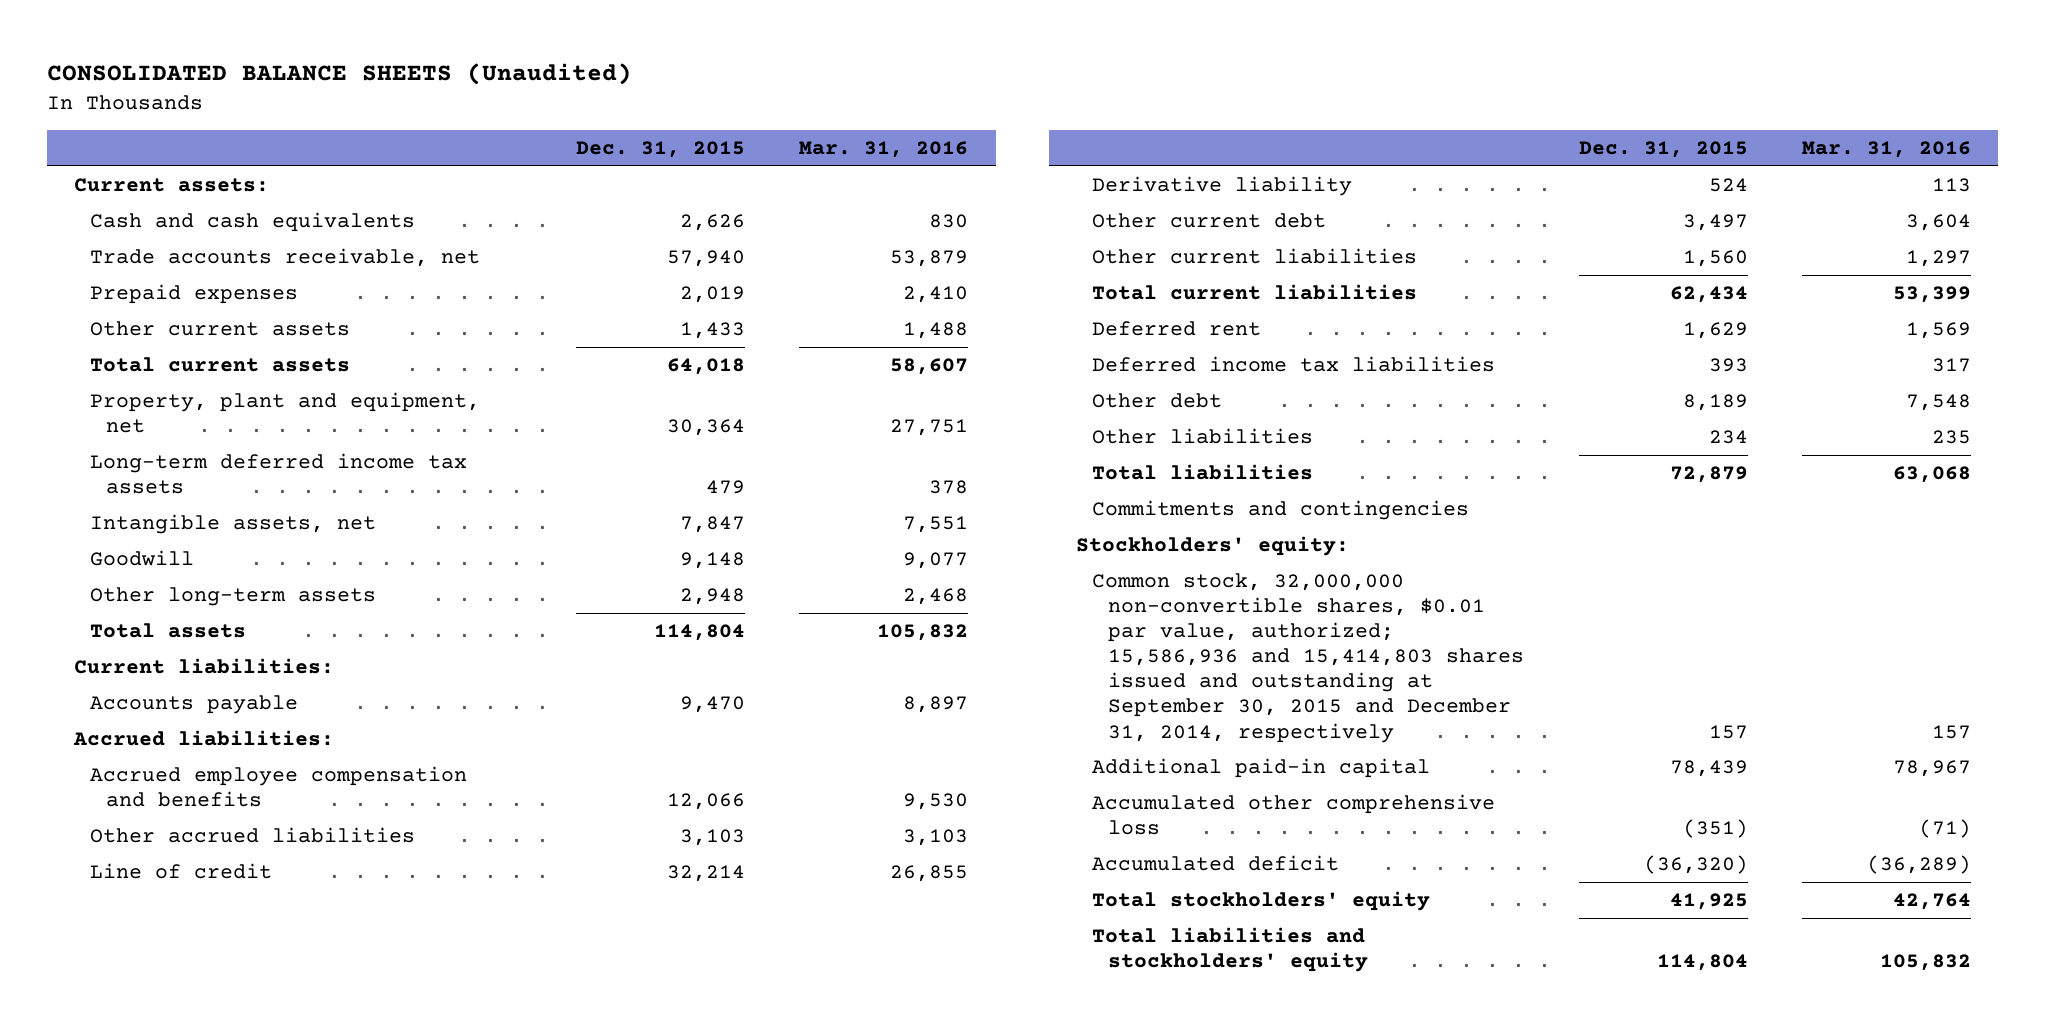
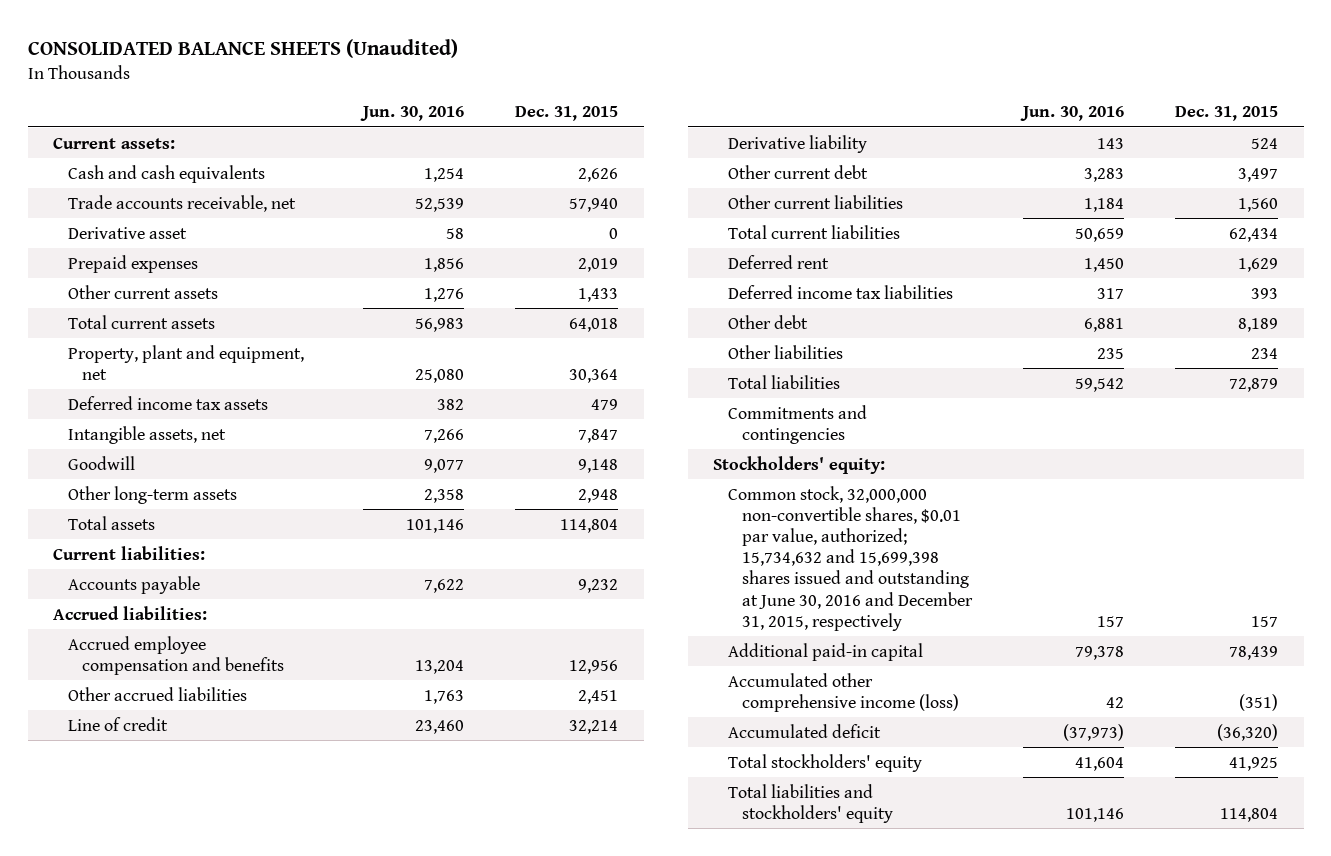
- | Dec. 31, 2015 | Mar. 31, 2016
+ | Jun. 30, 2016 | Dec. 31, 2015
+ Derivative asset | 58 | 0
- Long-term deferred income tax assets | 479 | 378
+ Deferred income tax assets | 382 | 479
- Accounts payable | 9,470 | 8,897
+ Accounts payable | 7,622 | 9,232
- Accrued employee compensation and benefits | 12,066 | 9,530
- Other accrued liabilities | 3,103 | 3,103
+ Accrued employee compensation and benefits | 13,204 | 12,956
+ Other accrued liabilities | 1,763 | 2,451
- Common stock, 32,000,000 non-convertible shares, $0.01 par value, authorized; 15,586,936 and 15,414,803 shares issued and outstanding at September 30, 2015 and December 31, 2014, respectively | 157 | 157
+ Common stock, 32,000,000 non-convertible shares, $0.01 par value, authorized; 15,734,632 and 15,699,398 shares issued and outstanding at June 30, 2016 and December 31, 2015, respectively | 157 | 157
- Accumulated other comprehensive loss | (351) | (71)
+ Accumulated other comprehensive income (loss) | 42 | (351)

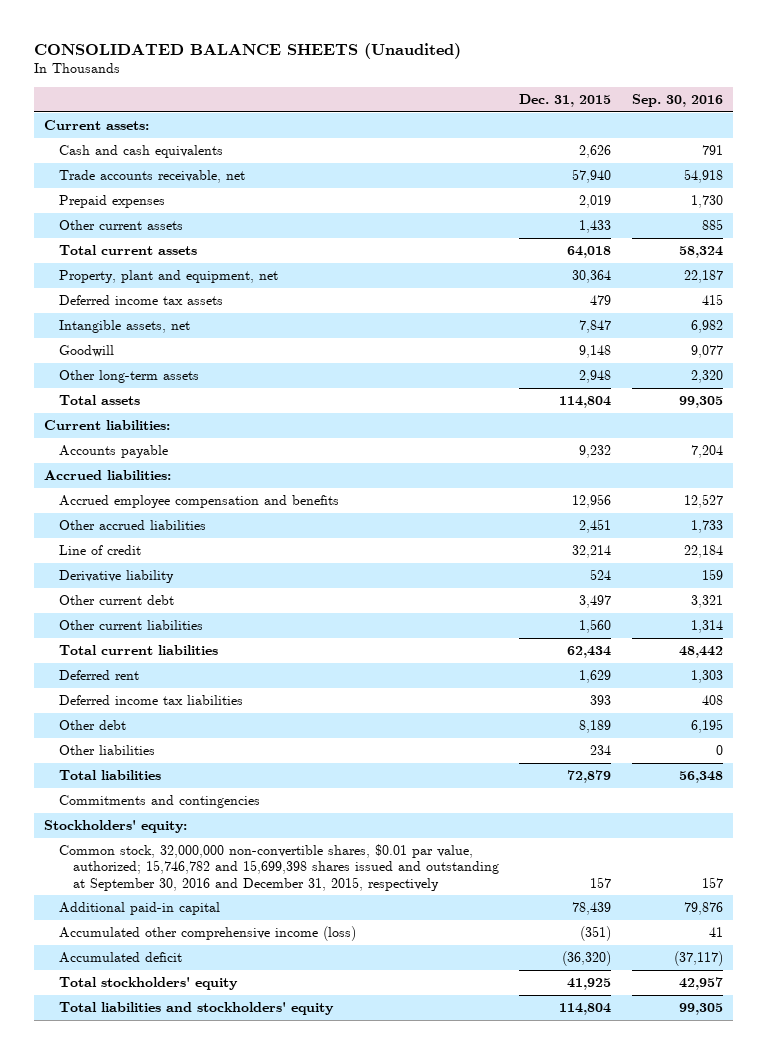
- | Jun. 30, 2016 | Dec. 31, 2015
+ | Dec. 31, 2015 | Sep. 30, 2016
- Derivative asset | 58 | 0
- Common stock, 32,000,000 non-convertible shares, $0.01 par value, authorized; 15,734,632 and 15,699,398 shares issued and outstanding at June 30, 2016 and December 31, 2015, respectively | 157 | 157
+ Common stock, 32,000,000 non-convertible shares, $0.01 par value, authorized; 15,746,782 and 15,699,398 shares issued and outstanding at September 30, 2016 and December 31, 2015, respectively | 157 | 157

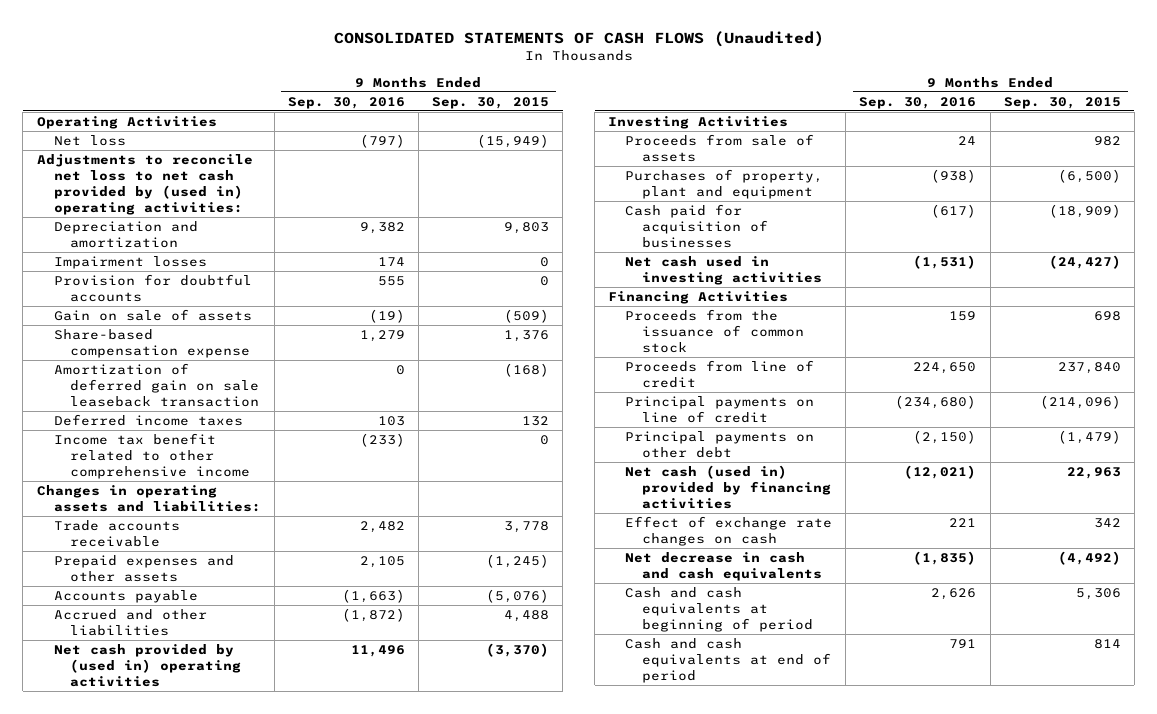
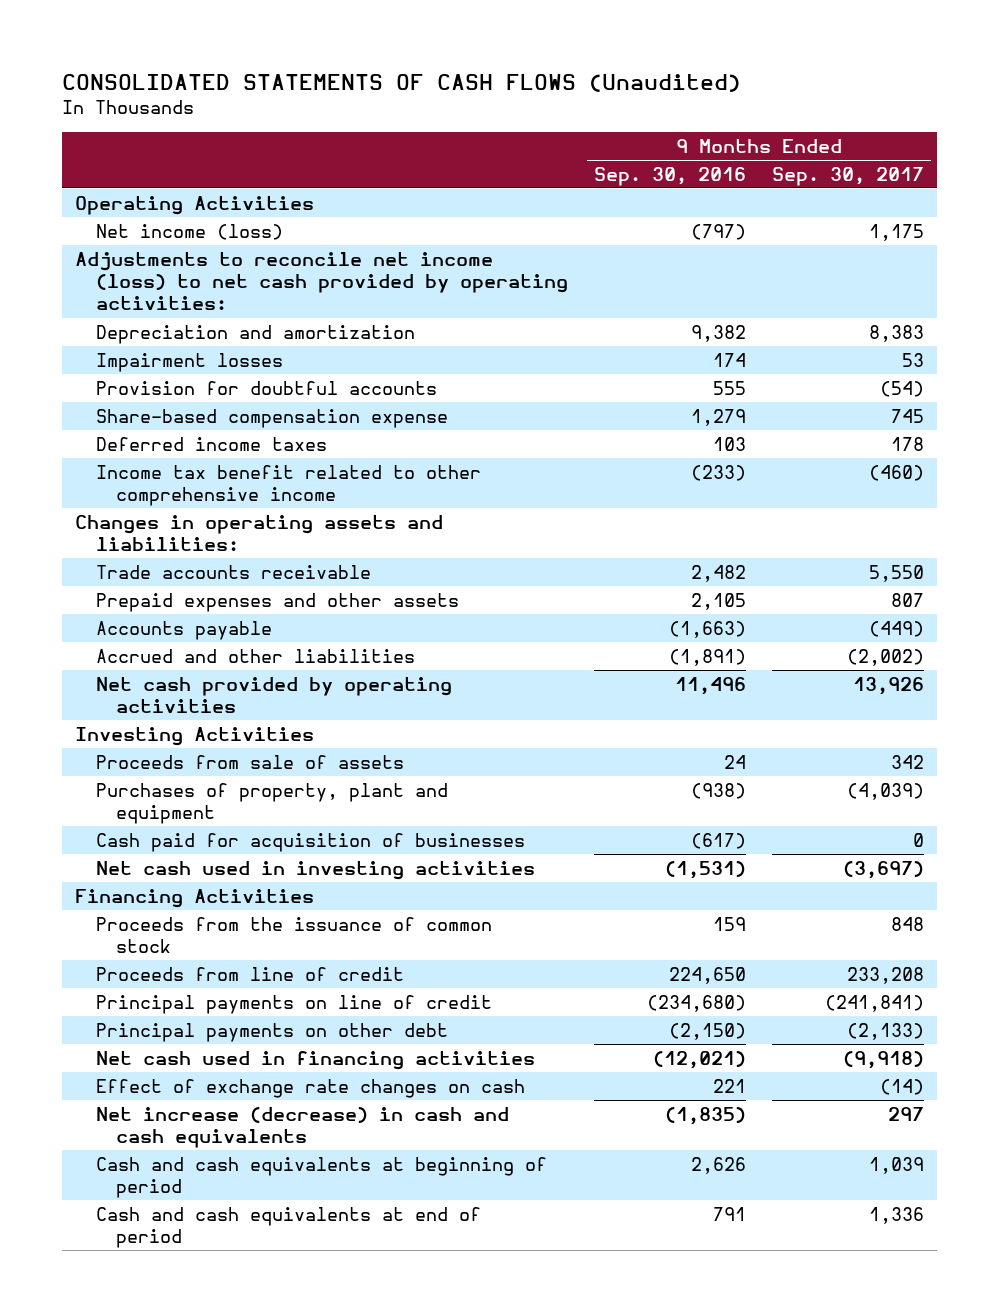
- | 9 Months Ended Sep. 30, 2016 | 9 Months Ended Sep. 30, 2015
+ | 9 Months Ended Sep. 30, 2016 | 9 Months Ended Sep. 30, 2017
- Net loss | (797) | (15,949)
- Adjustments to reconcile net loss to net cash provided by (used in) operating activities:
+ Net income (loss) | (797) | 1,175
+ Adjustments to reconcile net income (loss) to net cash provided by operating activities:
- Gain on sale of assets | (19) | (509)
- Amortization of deferred gain on sale leaseback transaction | 0 | (168)
- Accrued and other liabilities | (1,872) | 4,488
- Net cash provided by (used in) operating activities | 11,496 | (3,370)
+ Accrued and other liabilities | (1,891) | (2,002)
+ Net cash provided by operating activities | 11,496 | 13,926
- Net cash (used in) provided by financing activities | (12,021) | 22,963
+ Net cash used in financing activities | (12,021) | (9,918)
- Net decrease in cash and cash equivalents | (1,835) | (4,492)
+ Net increase (decrease) in cash and cash equivalents | (1,835) | 297

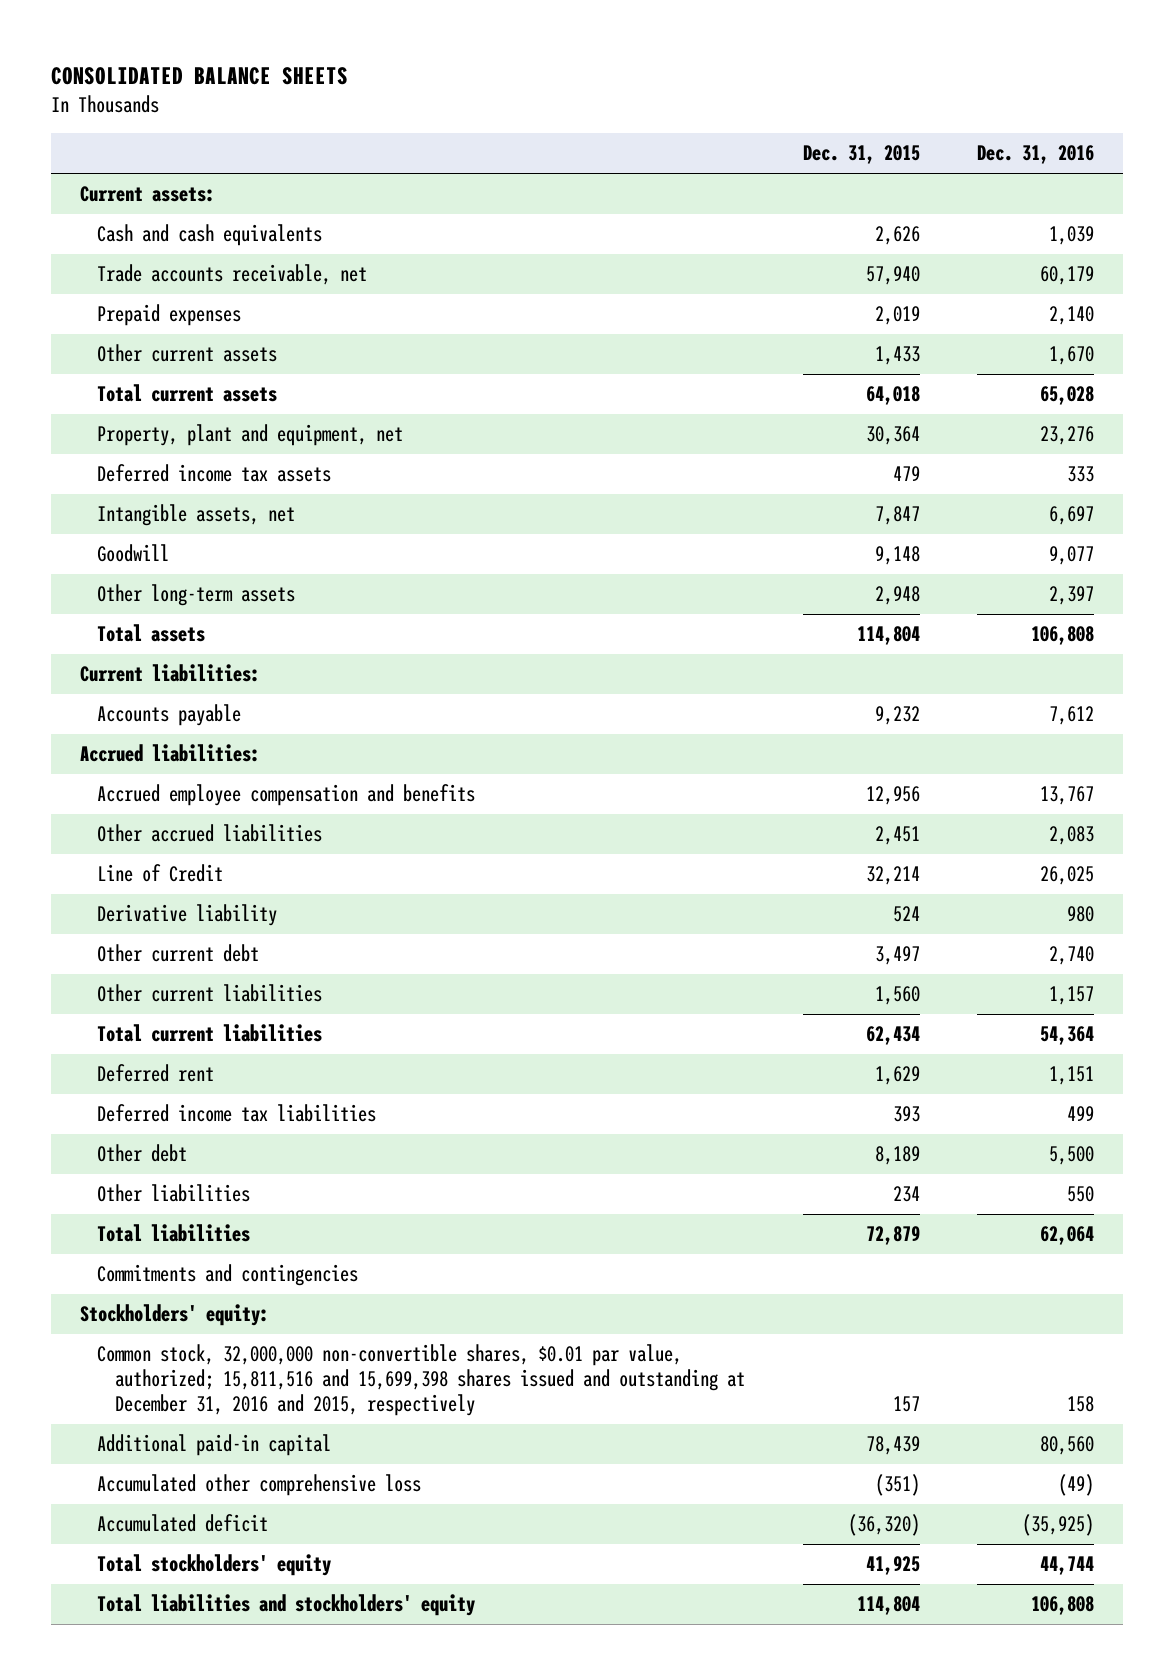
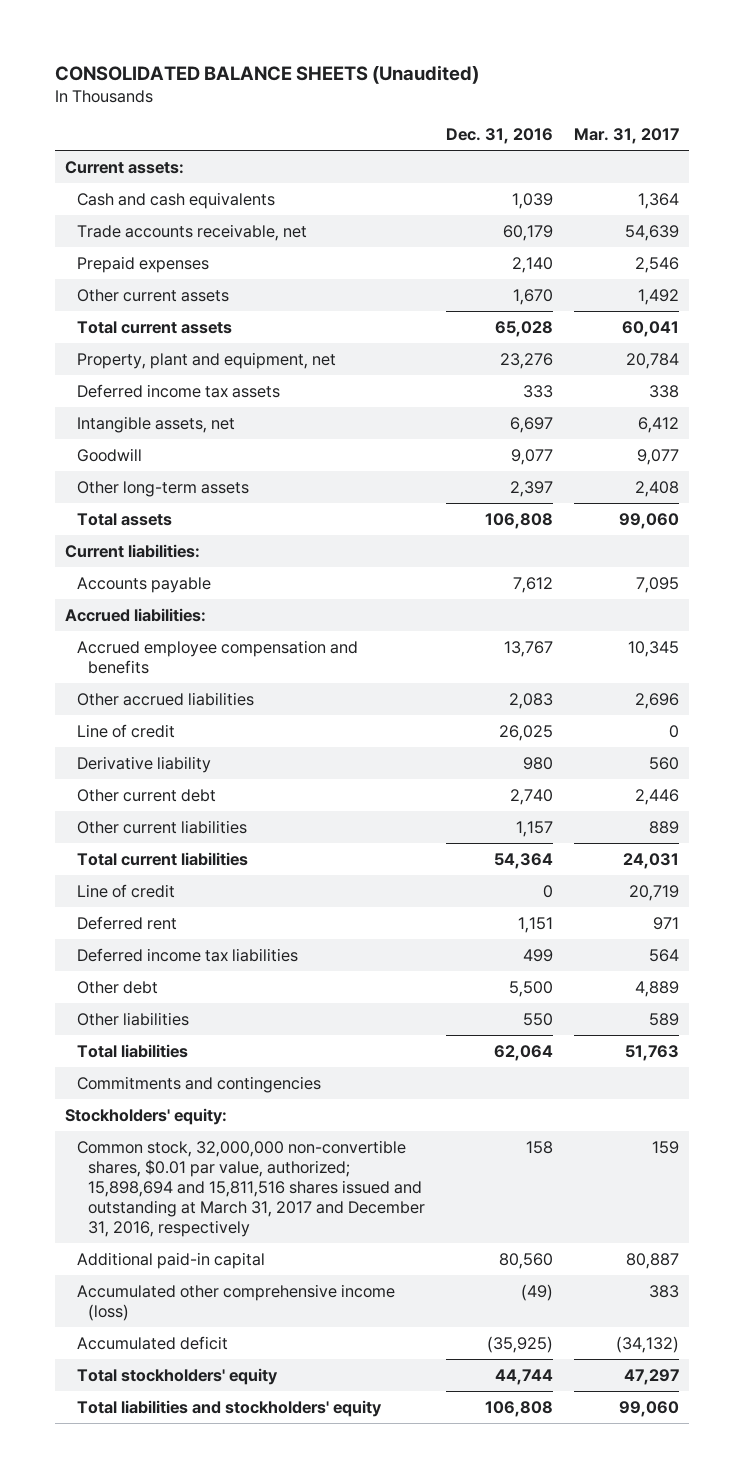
- CONSOLIDATED BALANCE SHEETS
+ CONSOLIDATED BALANCE SHEETS (Unaudited)
- | Dec. 31, 2015 | Dec. 31, 2016
+ | Dec. 31, 2016 | Mar. 31, 2017
- Line of Credit | 32,214 | 26,025
+ Line of credit | 26,025 | 0
+ Line of credit | 0 | 20,719
- Common stock, 32,000,000 non-convertible shares, $0.01 par value, authorized; 15,811,516 and 15,699,398 shares issued and outstanding at December 31, 2016 and 2015, respectively | 157 | 158
+ Common stock, 32,000,000 non-convertible shares, $0.01 par value, authorized; 15,898,694 and 15,811,516 shares issued and outstanding at March 31, 2017 and December 31, 2016, respectively | 158 | 159
- Accumulated other comprehensive loss | (351) | (49)
+ Accumulated other comprehensive income (loss) | (49) | 383

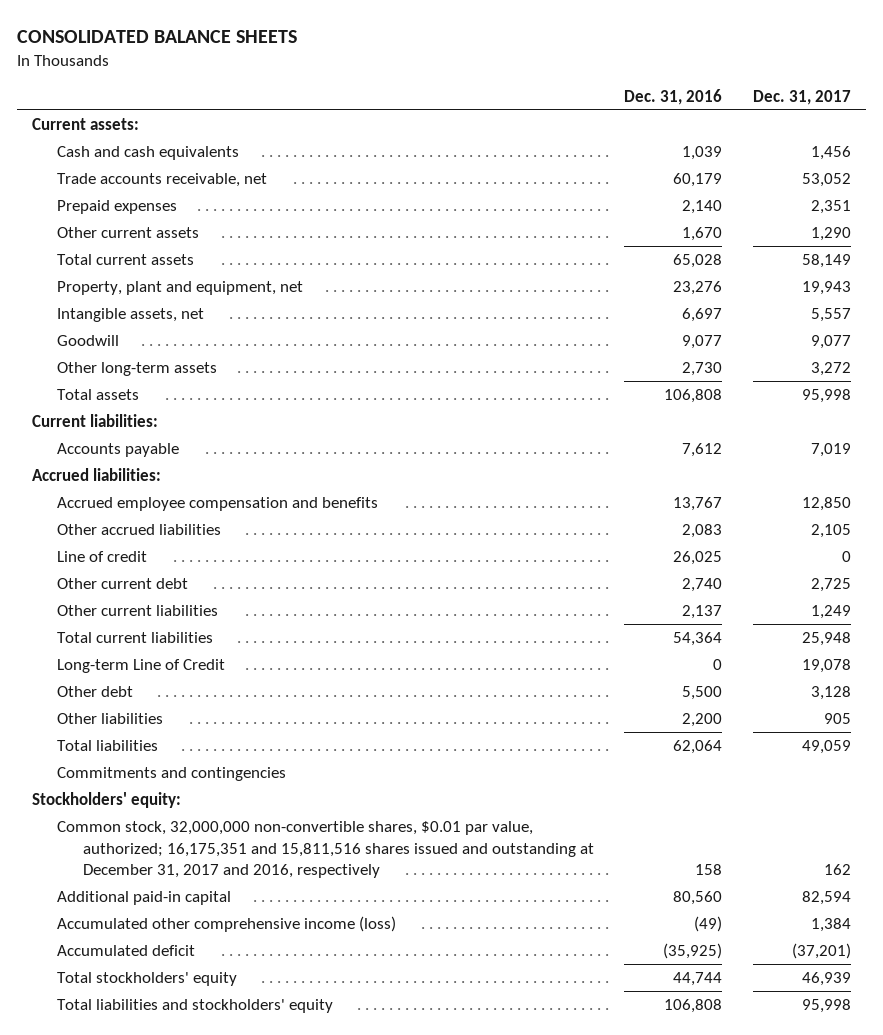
- CONSOLIDATED BALANCE SHEETS (Unaudited)
+ CONSOLIDATED BALANCE SHEETS
- | Dec. 31, 2016 | Mar. 31, 2017
+ | Dec. 31, 2016 | Dec. 31, 2017
- Deferred income tax assets | 333 | 338
- Other long-term assets | 2,397 | 2,408
+ Other long-term assets | 2,730 | 3,272
- Derivative liability | 980 | 560
- Other current liabilities | 1,157 | 889
+ Other current liabilities | 2,137 | 1,249
- Line of credit | 0 | 20,719
- Deferred rent | 1,151 | 971
- Deferred income tax liabilities | 499 | 564
+ Long-term Line of Credit | 0 | 19,078
- Other liabilities | 550 | 589
+ Other liabilities | 2,200 | 905
- Common stock, 32,000,000 non-convertible shares, $0.01 par value, authorized; 15,898,694 and 15,811,516 shares issued and outstanding at March 31, 2017 and December 31, 2016, respectively | 158 | 159
+ Common stock, 32,000,000 non-convertible shares, $0.01 par value, authorized; 16,175,351 and 15,811,516 shares issued and outstanding at December 31, 2017 and 2016, respectively | 158 | 162

